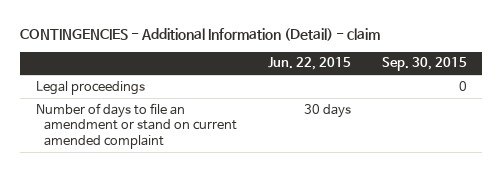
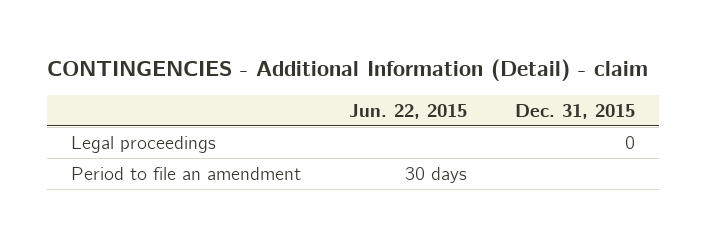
- | Jun. 22, 2015 | Sep. 30, 2015
+ | Jun. 22, 2015 | Dec. 31, 2015
- Number of days to file an amendment or stand on current amended complaint | 30 days |
+ Period to file an amendment | 30 days |

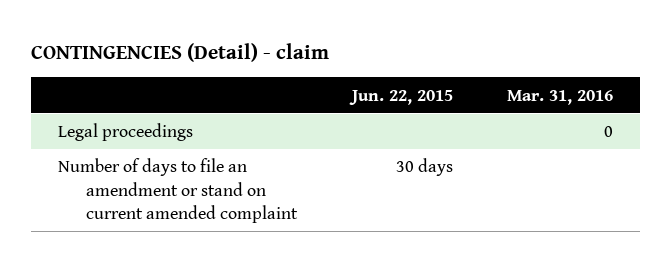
- CONTINGENCIES - Additional Information (Detail) - claim
+ CONTINGENCIES (Detail) - claim
- | Jun. 22, 2015 | Dec. 31, 2015
+ | Jun. 22, 2015 | Mar. 31, 2016
- Period to file an amendment | 30 days |
+ Number of days to file an amendment or stand on current amended complaint | 30 days |

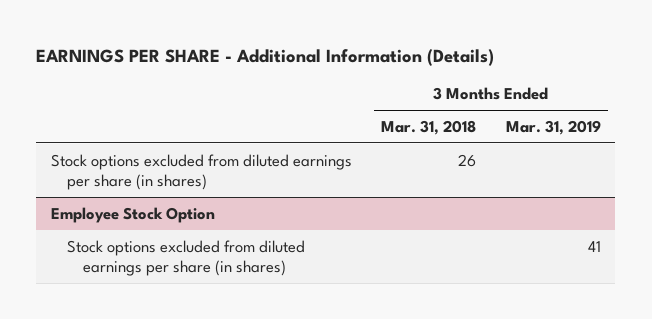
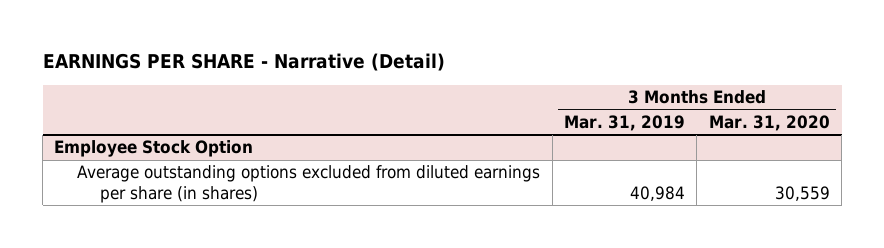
- EARNINGS PER SHARE - Additional Information (Details)
+ EARNINGS PER SHARE - Narrative (Detail)
- | 3 Months Ended Mar. 31, 2018 | 3 Months Ended Mar. 31, 2019
+ | 3 Months Ended Mar. 31, 2019 | 3 Months Ended Mar. 31, 2020
- Stock options excluded from diluted earnings per share (in shares) | 26 |
@ Employee Stock Option
- Stock options excluded from diluted earnings per share (in shares) | | 41
+ Average outstanding options excluded from diluted earnings per share (in shares) | 40,984 | 30,559

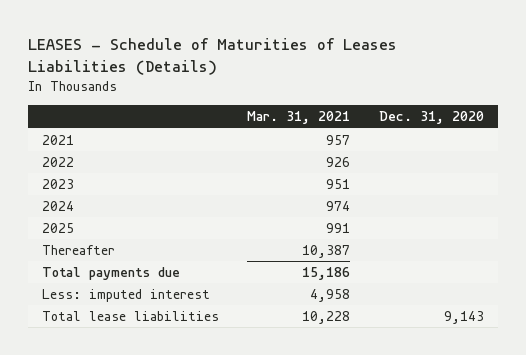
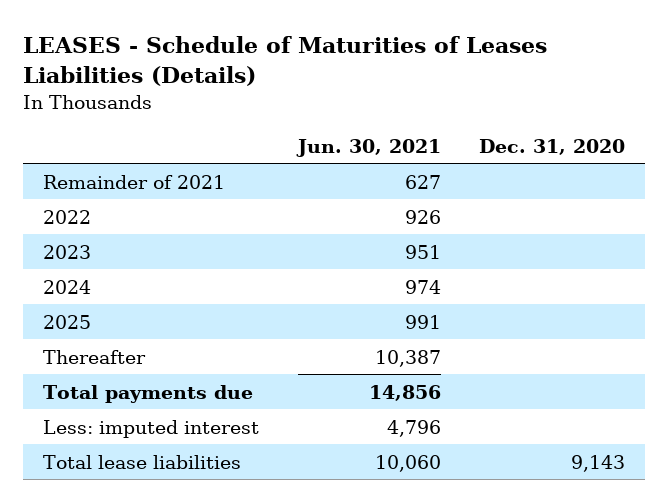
- | Mar. 31, 2021 | Dec. 31, 2020
+ | Jun. 30, 2021 | Dec. 31, 2020
- 2021 | 957 |
+ Remainder of 2021 | 627 |

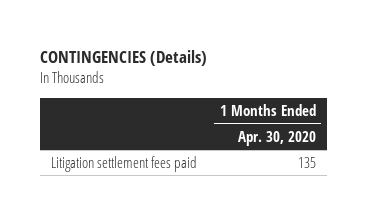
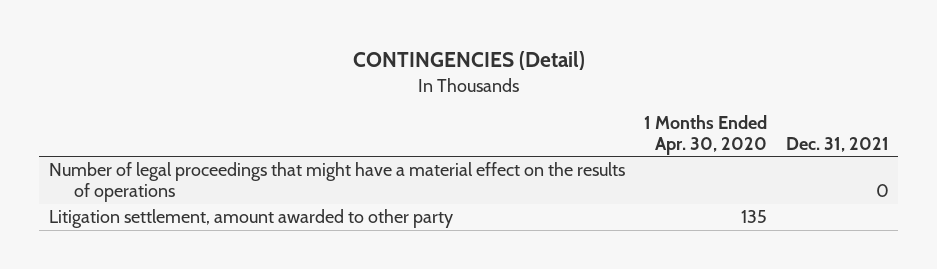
- CONTINGENCIES (Details)
+ CONTINGENCIES (Detail)
- | 1 Months Ended Apr. 30, 2020
+ | 1 Months Ended Apr. 30, 2020 | Dec. 31, 2021
- Litigation settlement fees paid | 135
+ Number of legal proceedings that might have a material effect on the results of operations | | 0
+ Litigation settlement, amount awarded to other party | 135 |

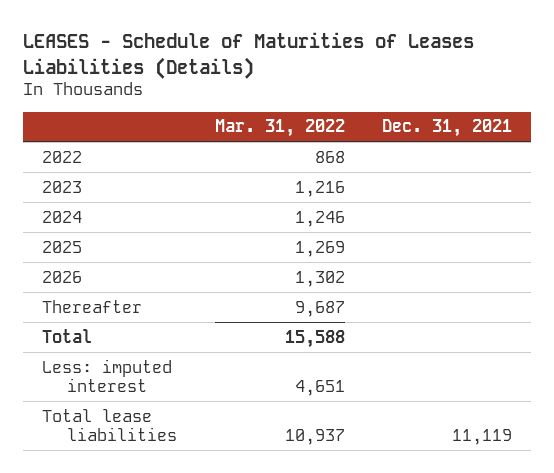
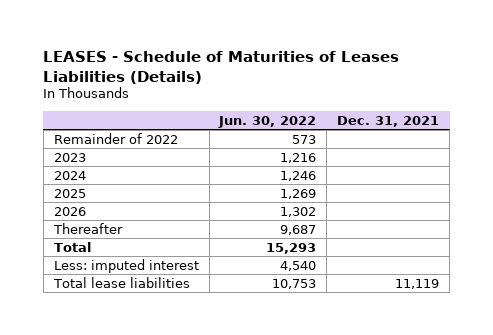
- | Mar. 31, 2022 | Dec. 31, 2021
+ | Jun. 30, 2022 | Dec. 31, 2021
- 2022 | 868 |
+ Remainder of 2022 | 573 |

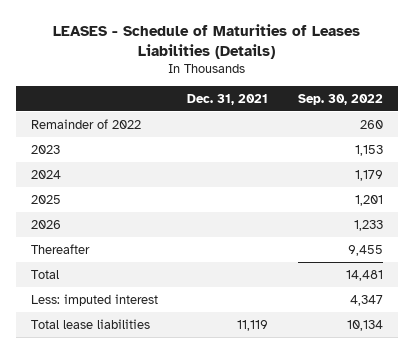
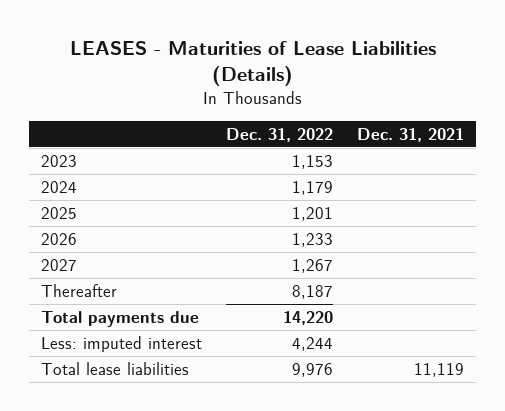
- LEASES - Schedule of Maturities of Leases Liabilities (Details)
+ LEASES - Maturities of Lease Liabilities (Details)
- | Dec. 31, 2021 | Sep. 30, 2022
+ | Dec. 31, 2022 | Dec. 31, 2021
- Remainder of 2022 | | 260
+ 2027 | 1,267 |
- Total | | 14,481
+ Total payments due | 14,220 |

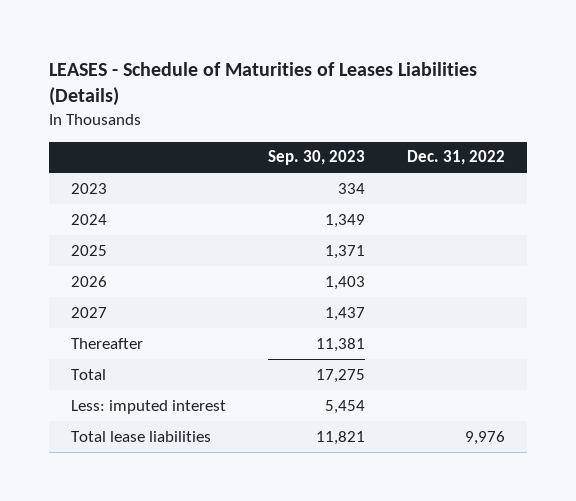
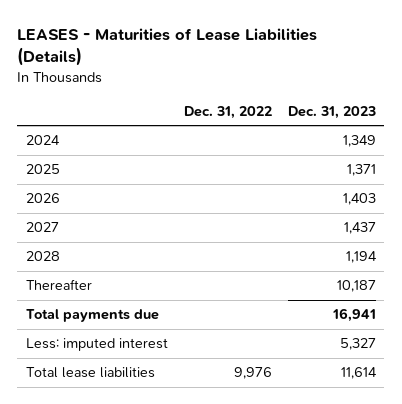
- LEASES - Schedule of Maturities of Leases Liabilities (Details)
+ LEASES - Maturities of Lease Liabilities (Details)
- | Sep. 30, 2023 | Dec. 31, 2022
+ | Dec. 31, 2022 | Dec. 31, 2023
- 2023 | 334 |
+ 2028 | | 1,194
- Total | 17,275 |
+ Total payments due | | 16,941

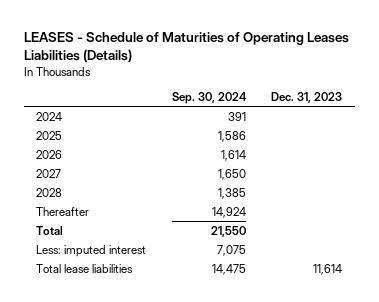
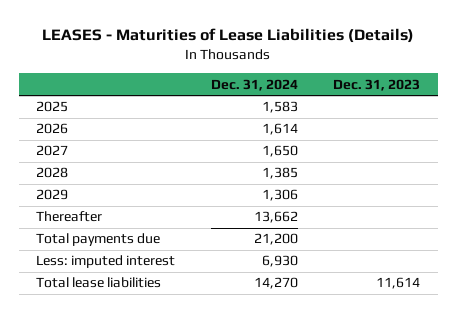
- LEASES - Schedule of Maturities of Operating Leases Liabilities (Details)
+ LEASES - Maturities of Lease Liabilities (Details)
- | Sep. 30, 2024 | Dec. 31, 2023
+ | Dec. 31, 2024 | Dec. 31, 2023
- 2024 | 391 |
+ 2029 | 1,306 |
- Total | 21,550 |
+ Total payments due | 21,200 |

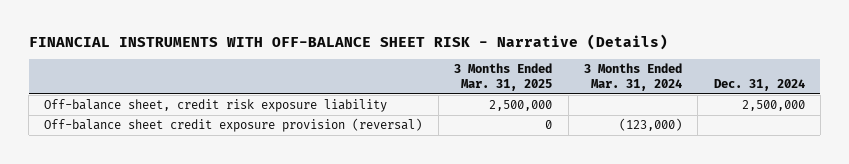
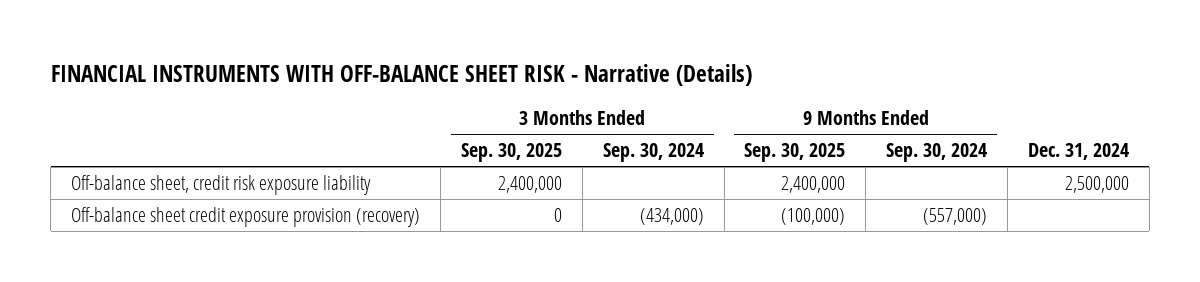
- | 3 Months Ended Mar. 31, 2025 | 3 Months Ended Mar. 31, 2024 | Dec. 31, 2024
+ | 3 Months Ended Sep. 30, 2025 | 3 Months Ended Sep. 30, 2024 | 9 Months Ended Sep. 30, 2025 | 9 Months Ended Sep. 30, 2024 | Dec. 31, 2024
- Off-balance sheet credit exposure provision (reversal) | 0 | (123,000) |
+ Off-balance sheet credit exposure provision (recovery) | 0 | (434,000) | (100,000) | (557,000) |

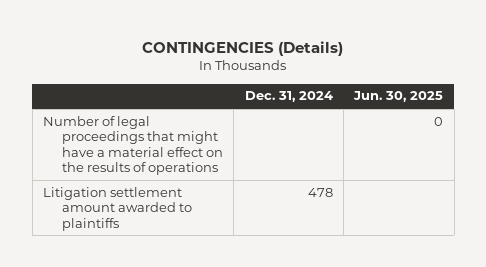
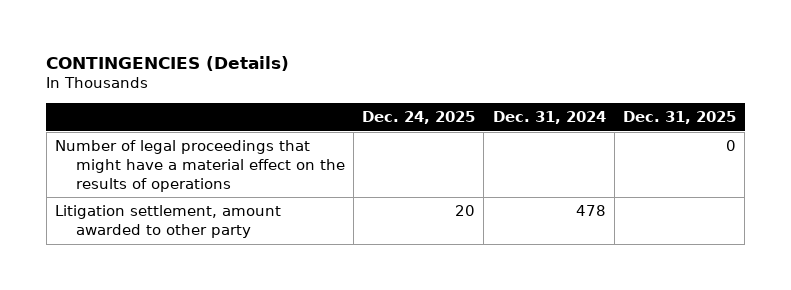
- | Dec. 31, 2024 | Jun. 30, 2025
+ | Dec. 24, 2025 | Dec. 31, 2024 | Dec. 31, 2025
- Litigation settlement amount awarded to plaintiffs | 478 |
+ Litigation settlement, amount awarded to other party | 20 | 478 |

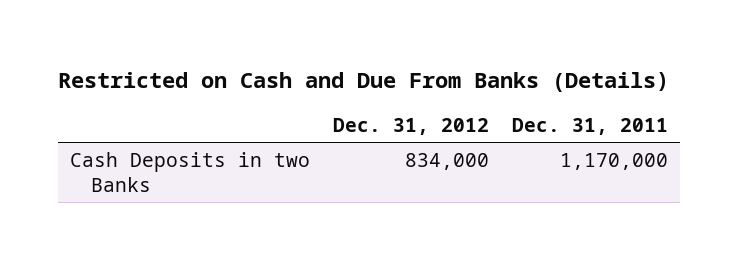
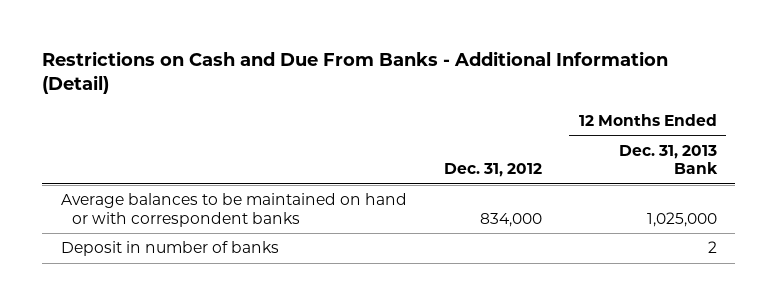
- Restricted on Cash and Due From Banks (Details)
+ Restrictions on Cash and Due From Banks - Additional Information (Detail)
- | Dec. 31, 2012 | Dec. 31, 2011
+ | Dec. 31, 2012 | 12 Months Ended Dec. 31, 2013 Bank
- Cash Deposits in two Banks | 834,000 | 1,170,000
+ Average balances to be maintained on hand or with correspondent banks | 834,000 | 1,025,000
+ Deposit in number of banks | | 2

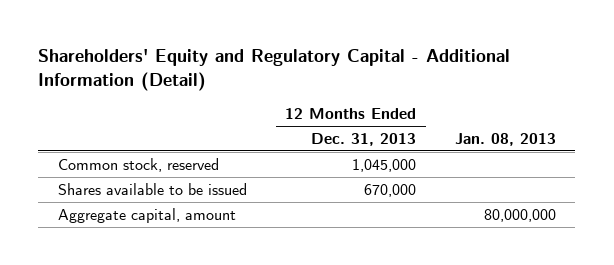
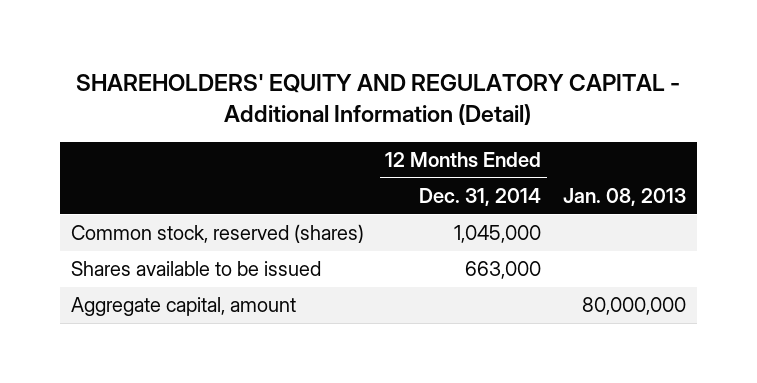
- Shareholders' Equity and Regulatory Capital - Additional Information (Detail)
+ SHAREHOLDERS' EQUITY AND REGULATORY CAPITAL - Additional Information (Detail)
- | 12 Months Ended Dec. 31, 2013 | Jan. 08, 2013
+ | 12 Months Ended Dec. 31, 2014 | Jan. 08, 2013
- Common stock, reserved | 1,045,000 |
+ Common stock, reserved (shares) | 1,045,000 |

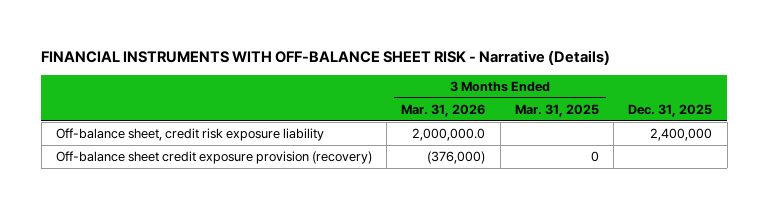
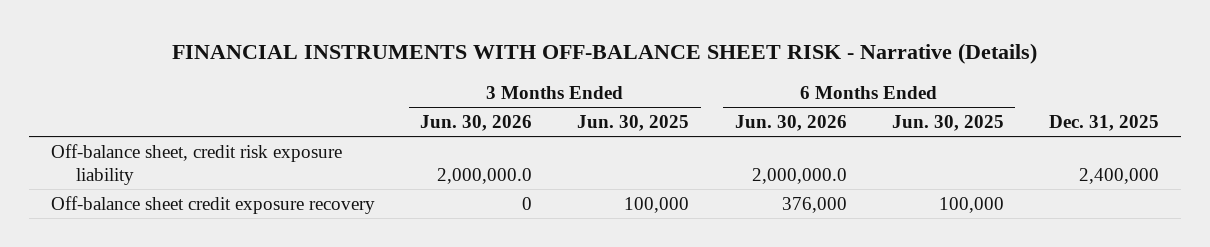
- | 3 Months Ended Mar. 31, 2026 | 3 Months Ended Mar. 31, 2025 | Dec. 31, 2025
+ | 3 Months Ended Jun. 30, 2026 | 3 Months Ended Jun. 30, 2025 | 6 Months Ended Jun. 30, 2026 | 6 Months Ended Jun. 30, 2025 | Dec. 31, 2025
- Off-balance sheet credit exposure provision (recovery) | (376,000) | 0 |
+ Off-balance sheet credit exposure recovery | 0 | 100,000 | 376,000 | 100,000 |

